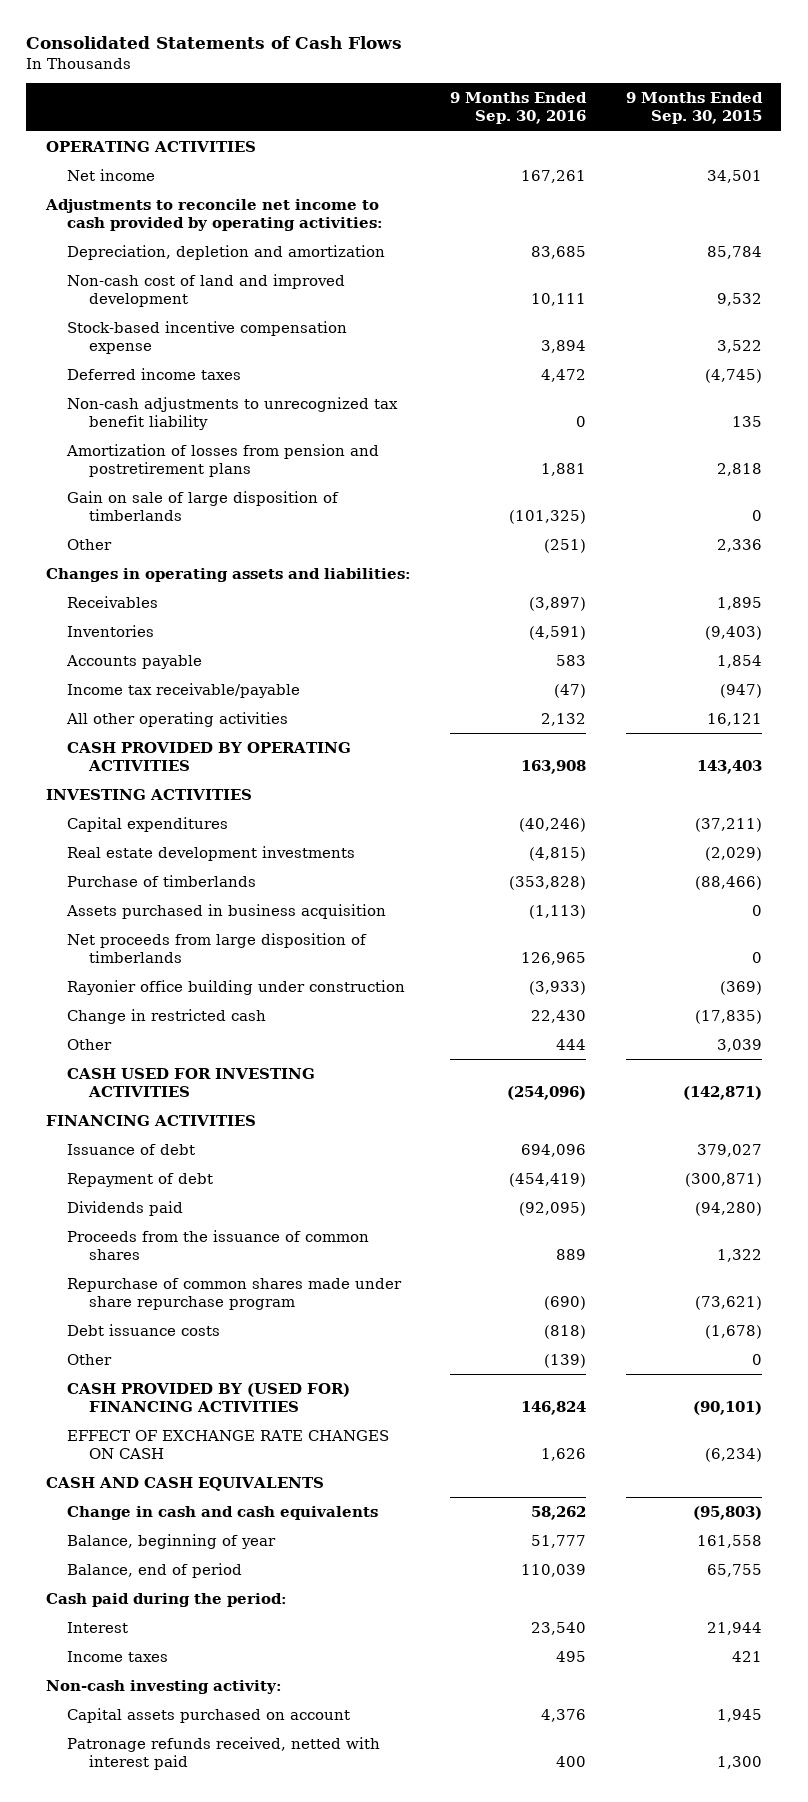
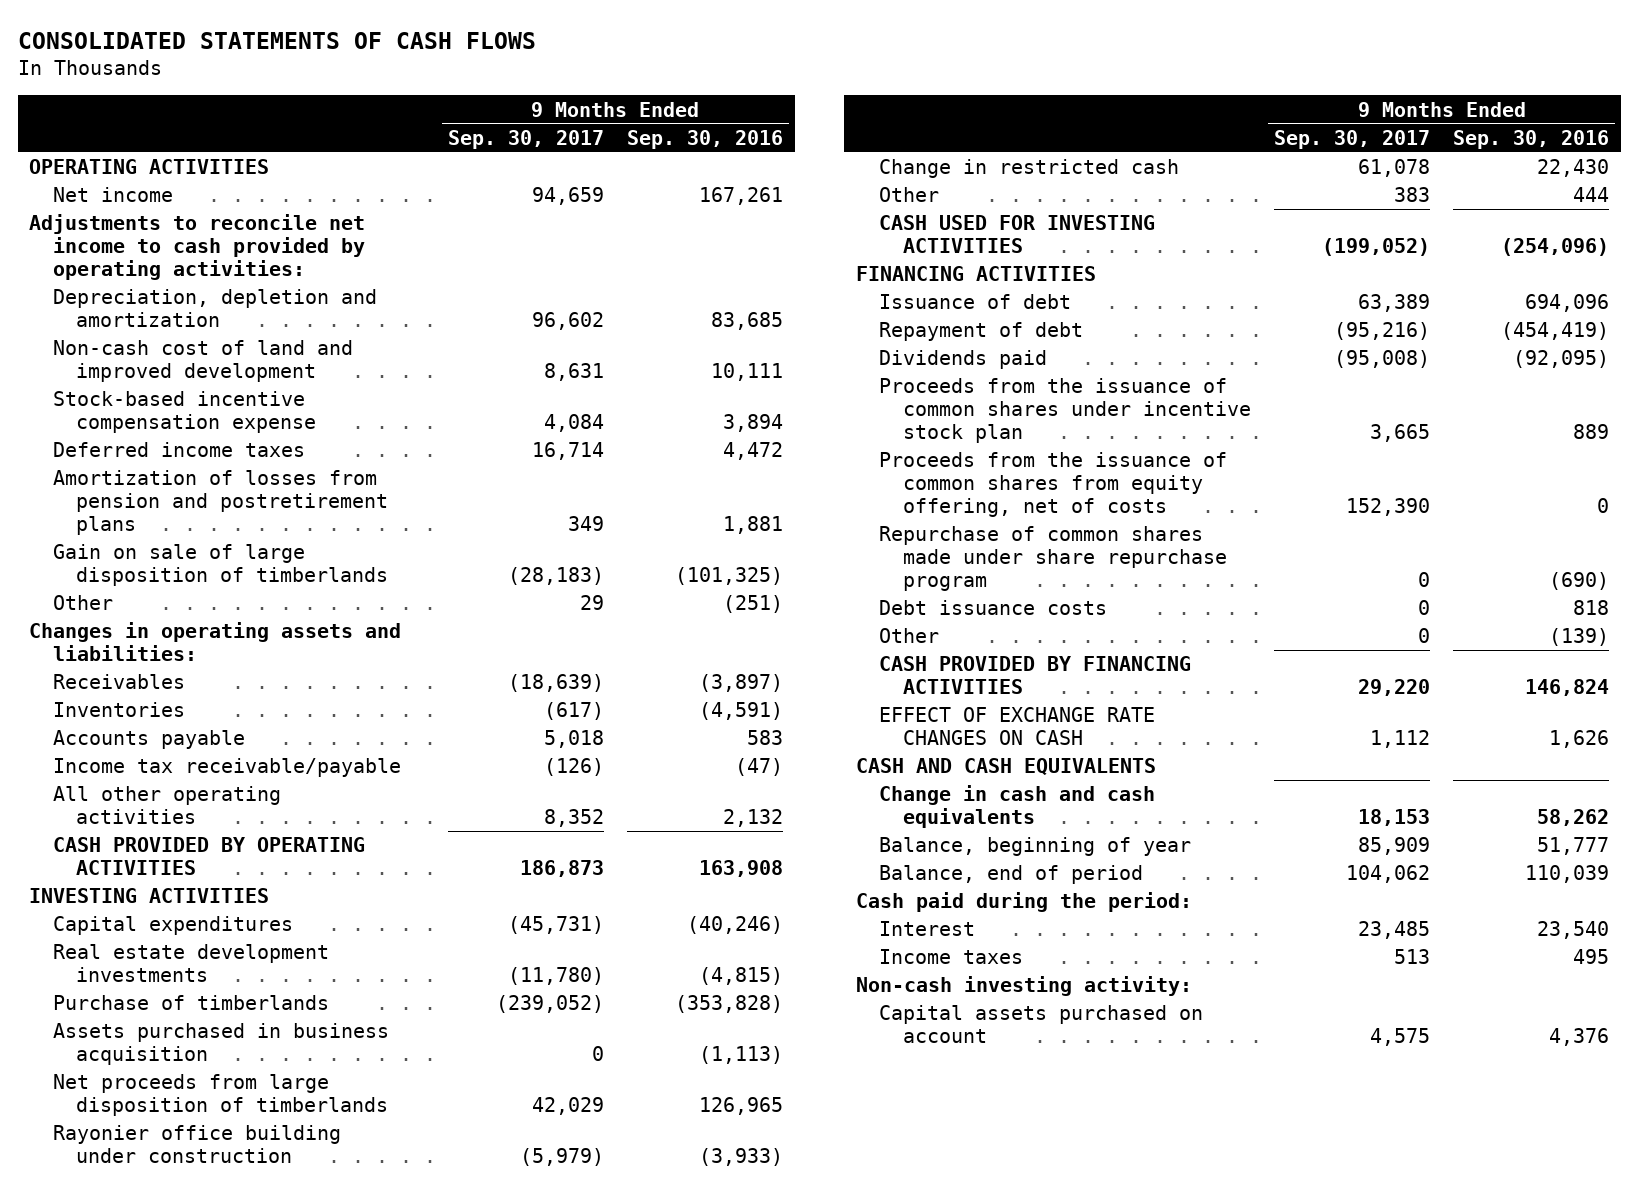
- Consolidated Statements of Cash Flows
+ CONSOLIDATED STATEMENTS OF CASH FLOWS
- | 9 Months Ended Sep. 30, 2016 | 9 Months Ended Sep. 30, 2015
+ | 9 Months Ended Sep. 30, 2017 | 9 Months Ended Sep. 30, 2016
- Non-cash adjustments to unrecognized tax benefit liability | 0 | 135
- Proceeds from the issuance of common shares | 889 | 1,322
+ Proceeds from the issuance of common shares under incentive stock plan | 3,665 | 889
+ Proceeds from the issuance of common shares from equity offering, net of costs | 152,390 | 0
- Debt issuance costs | (818) | (1,678)
+ Debt issuance costs | 0 | 818
- CASH PROVIDED BY (USED FOR) FINANCING ACTIVITIES | 146,824 | (90,101)
+ CASH PROVIDED BY FINANCING ACTIVITIES | 29,220 | 146,824
- Patronage refunds received, netted with interest paid | 400 | 1,300

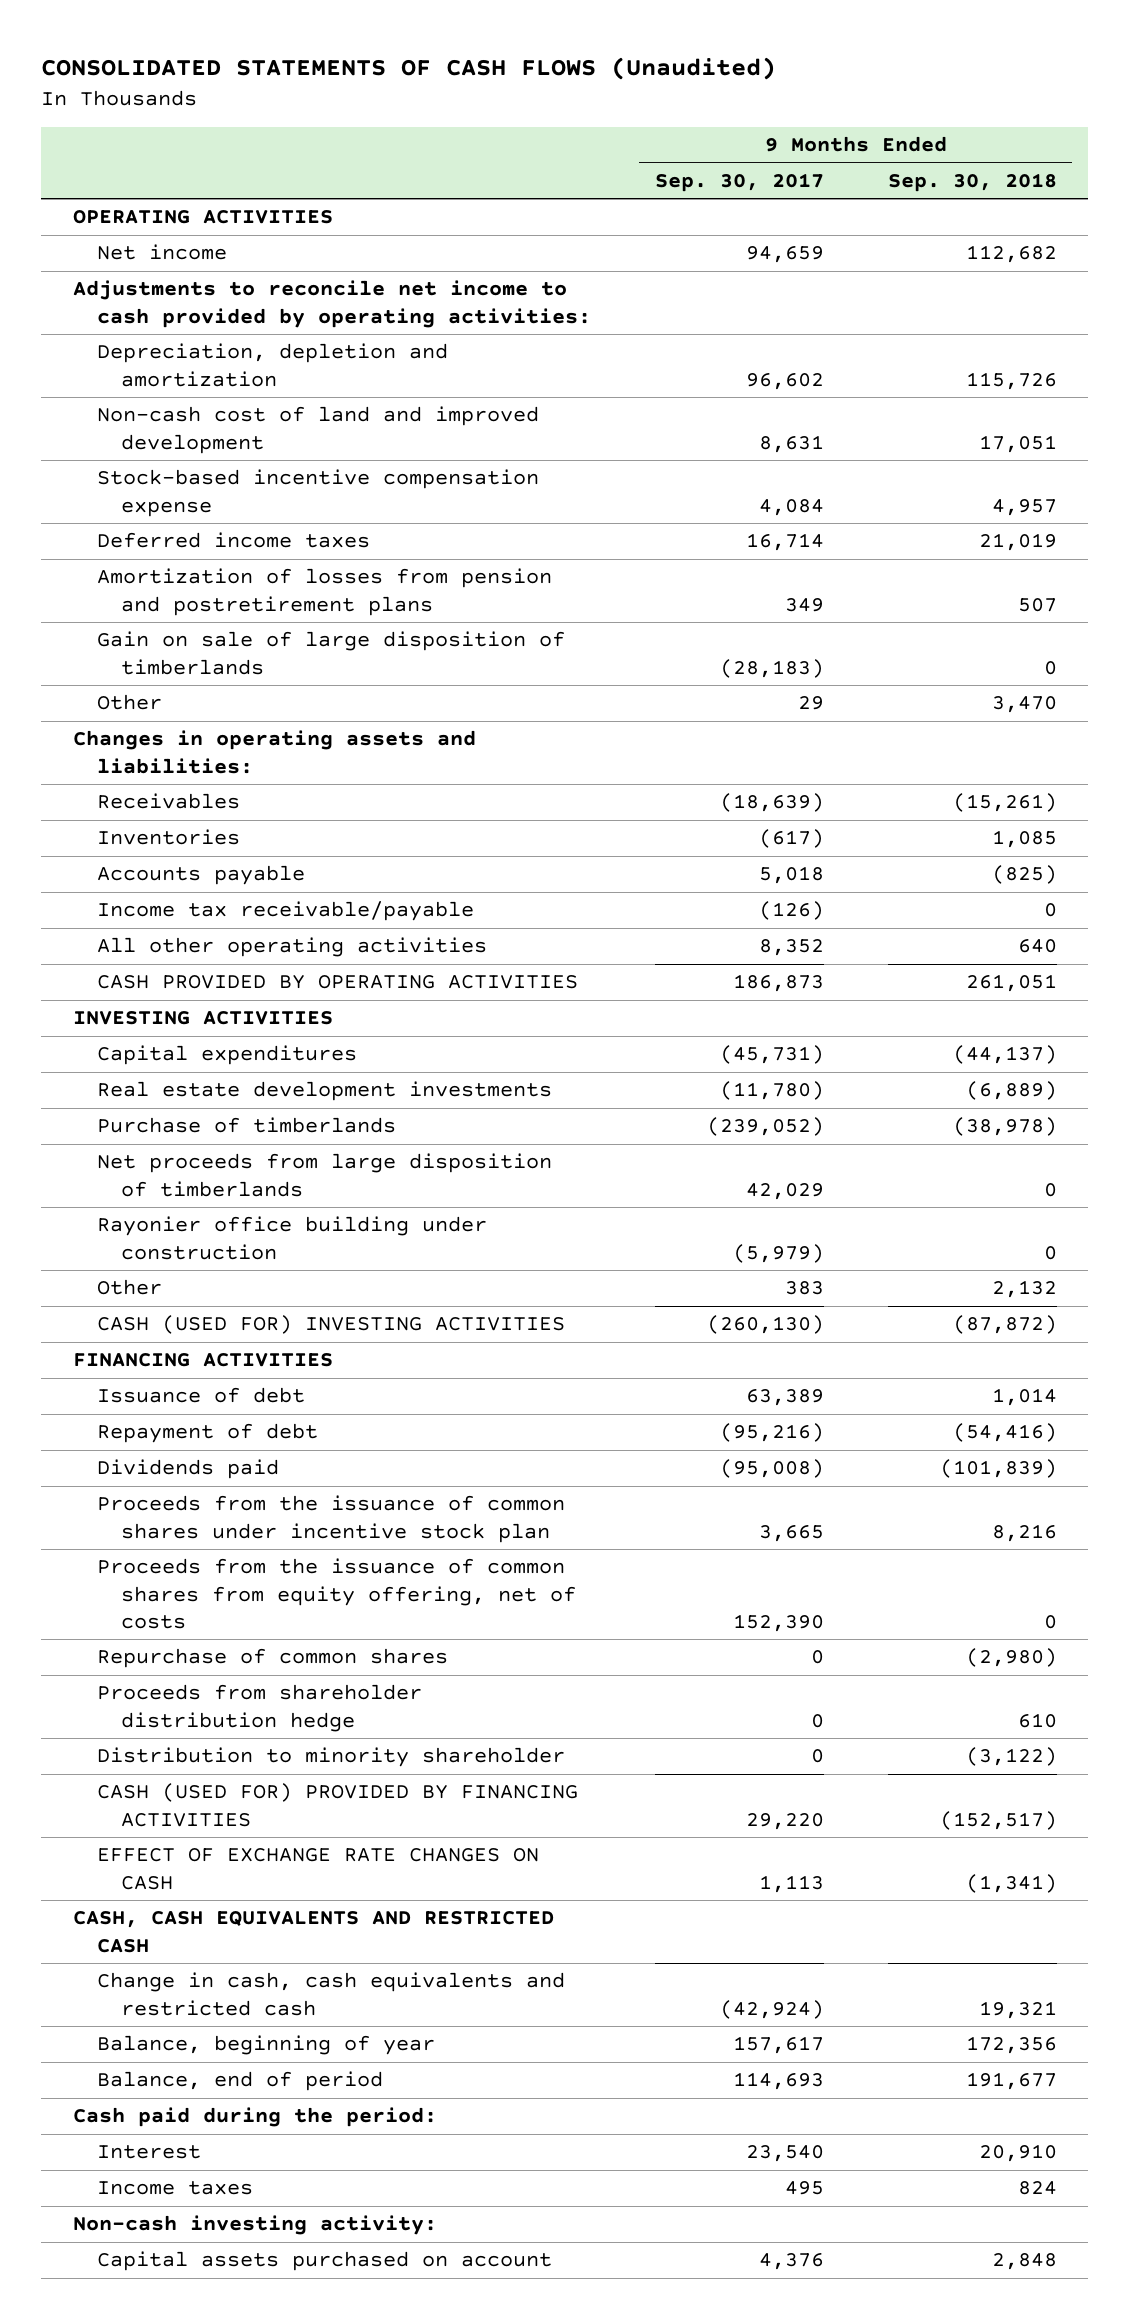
- CONSOLIDATED STATEMENTS OF CASH FLOWS
+ CONSOLIDATED STATEMENTS OF CASH FLOWS (Unaudited)
- | 9 Months Ended Sep. 30, 2017 | 9 Months Ended Sep. 30, 2016
+ | 9 Months Ended Sep. 30, 2017 | 9 Months Ended Sep. 30, 2018
- Assets purchased in business acquisition | 0 | (1,113)
- Change in restricted cash | 61,078 | 22,430
- CASH USED FOR INVESTING ACTIVITIES | (199,052) | (254,096)
+ CASH (USED FOR) INVESTING ACTIVITIES | (260,130) | (87,872)
- Repurchase of common shares made under share repurchase program | 0 | (690)
- Debt issuance costs | 0 | 818
- Other | 0 | (139)
- CASH PROVIDED BY FINANCING ACTIVITIES | 29,220 | 146,824
- EFFECT OF EXCHANGE RATE CHANGES ON CASH | 1,112 | 1,626
- CASH AND CASH EQUIVALENTS
- Change in cash and cash equivalents | 18,153 | 58,262
- Balance, beginning of year | 85,909 | 51,777
- Balance, end of period | 104,062 | 110,039
+ Repurchase of common shares | 0 | (2,980)
+ Proceeds from shareholder distribution hedge | 0 | 610
+ Distribution to minority shareholder | 0 | (3,122)
+ CASH (USED FOR) PROVIDED BY FINANCING ACTIVITIES | 29,220 | (152,517)
+ EFFECT OF EXCHANGE RATE CHANGES ON CASH | 1,113 | (1,341)
+ CASH, CASH EQUIVALENTS AND RESTRICTED CASH
+ Change in cash, cash equivalents and restricted cash | (42,924) | 19,321
+ Balance, beginning of year | 157,617 | 172,356
+ Balance, end of period | 114,693 | 191,677
- Interest | 23,485 | 23,540
- Income taxes | 513 | 495
+ Interest | 23,540 | 20,910
+ Income taxes | 495 | 824
- Capital assets purchased on account | 4,575 | 4,376
+ Capital assets purchased on account | 4,376 | 2,848

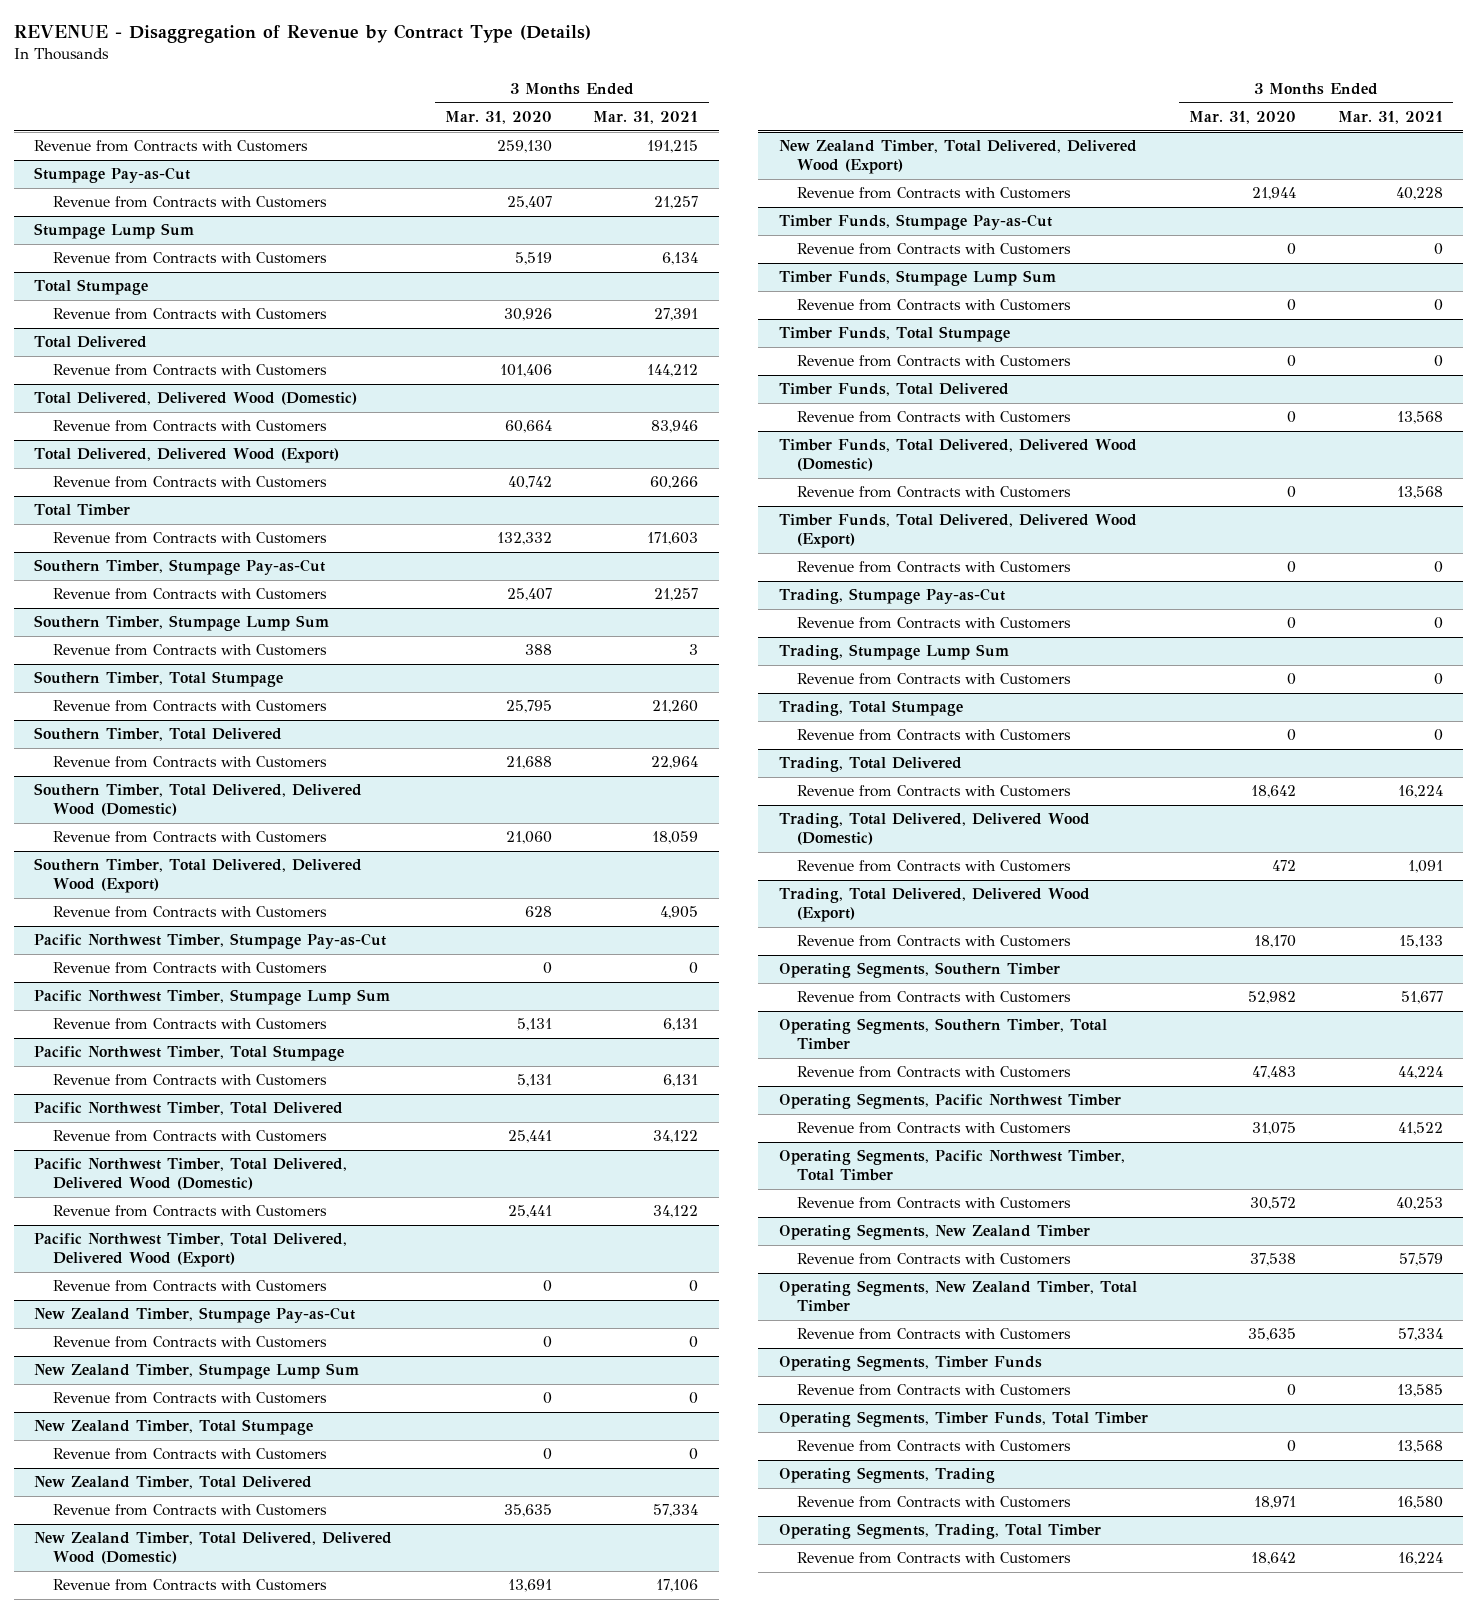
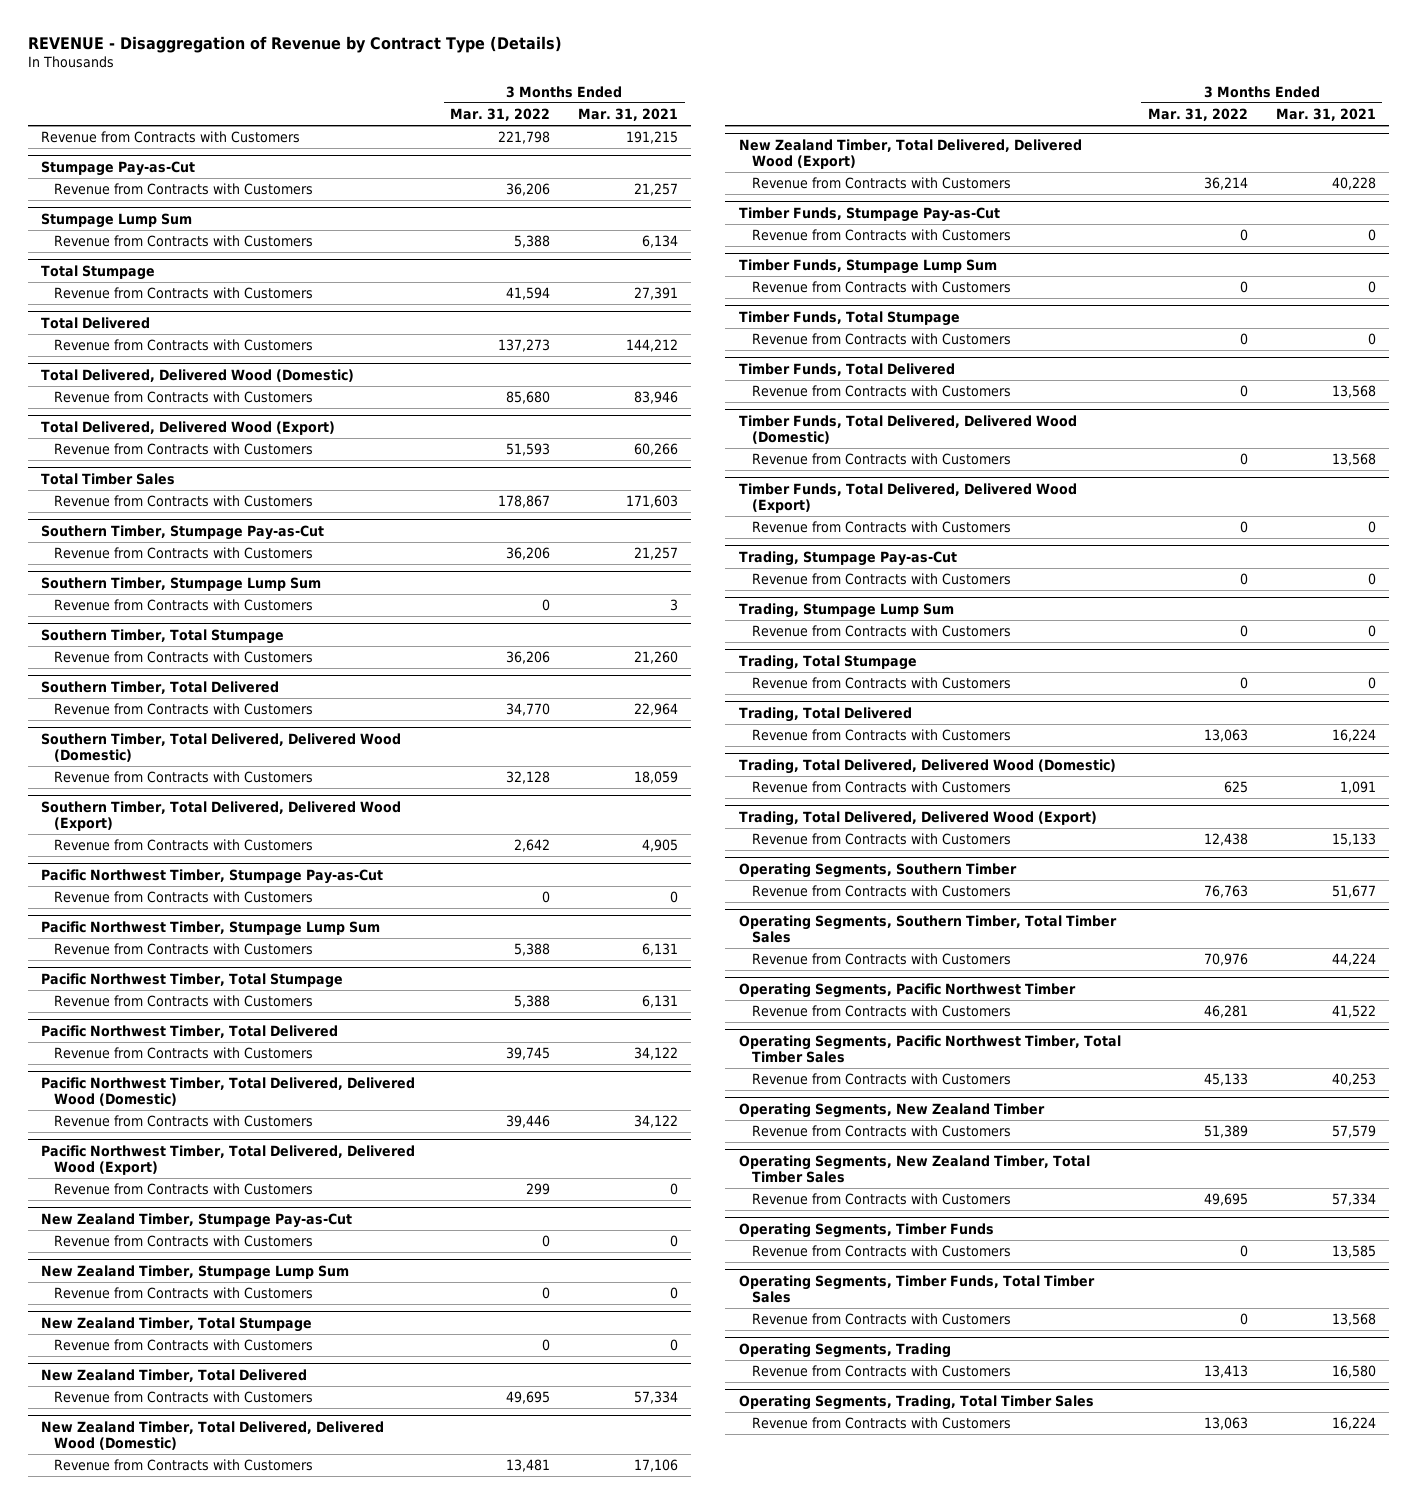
- | 3 Months Ended Mar. 31, 2020 | 3 Months Ended Mar. 31, 2021
+ | 3 Months Ended Mar. 31, 2022 | 3 Months Ended Mar. 31, 2021
- Total Timber
+ Total Timber Sales
- Operating Segments, Southern Timber, Total Timber
+ Operating Segments, Southern Timber, Total Timber Sales
- Operating Segments, Pacific Northwest Timber, Total Timber
+ Operating Segments, Pacific Northwest Timber, Total Timber Sales
- Operating Segments, New Zealand Timber, Total Timber
+ Operating Segments, New Zealand Timber, Total Timber Sales
- Operating Segments, Timber Funds, Total Timber
+ Operating Segments, Timber Funds, Total Timber Sales
- Operating Segments, Trading, Total Timber
+ Operating Segments, Trading, Total Timber Sales

